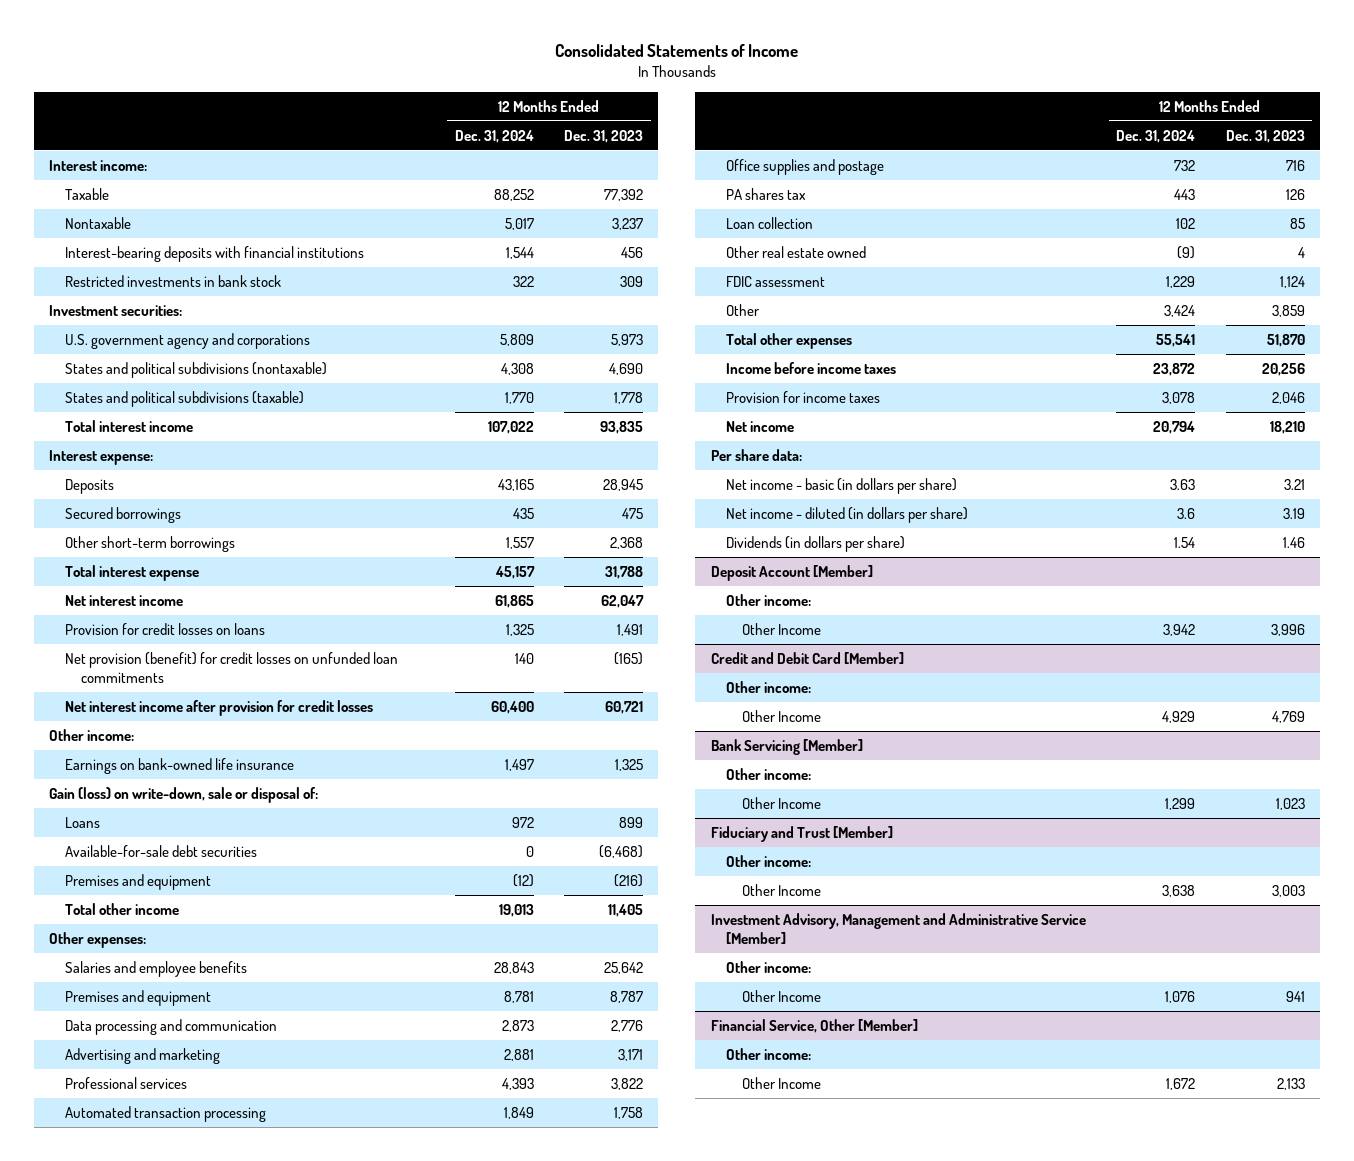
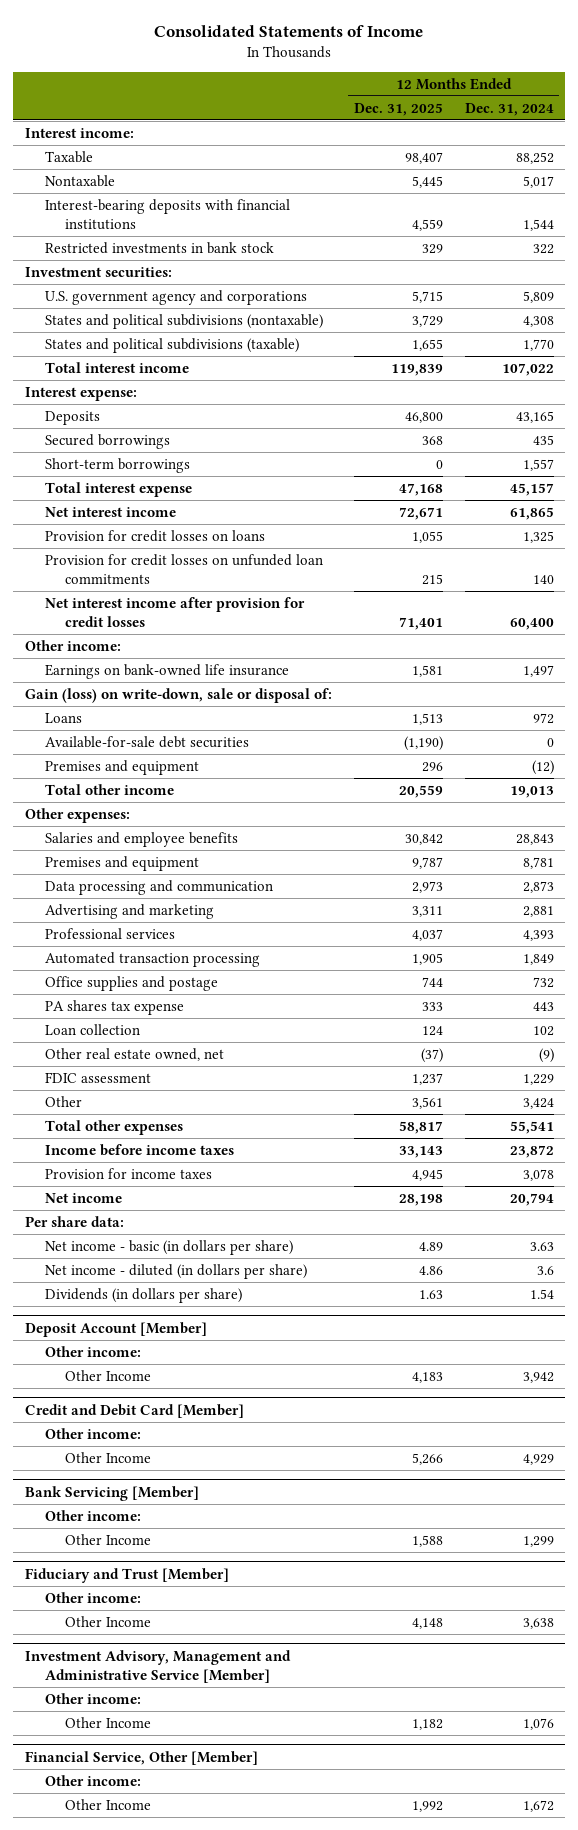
- | 12 Months Ended Dec. 31, 2024 | 12 Months Ended Dec. 31, 2023
+ | 12 Months Ended Dec. 31, 2025 | 12 Months Ended Dec. 31, 2024
- Other short-term borrowings | 1,557 | 2,368
+ Short-term borrowings | 0 | 1,557
- Net provision (benefit) for credit losses on unfunded loan commitments | 140 | (165)
+ Provision for credit losses on unfunded loan commitments | 215 | 140
- PA shares tax | 443 | 126
+ PA shares tax expense | 333 | 443
- Other real estate owned | (9) | 4
+ Other real estate owned, net | (37) | (9)

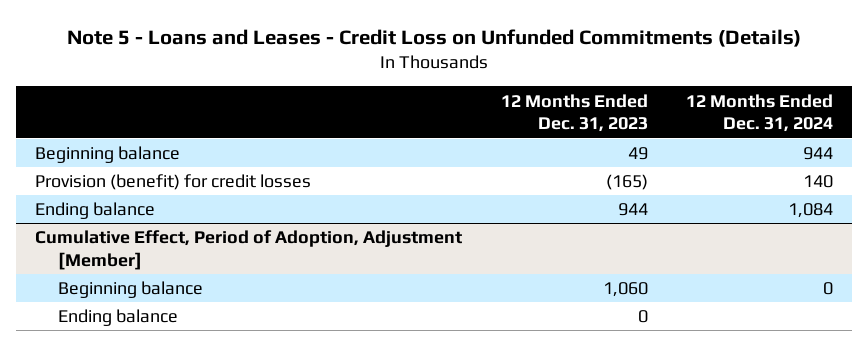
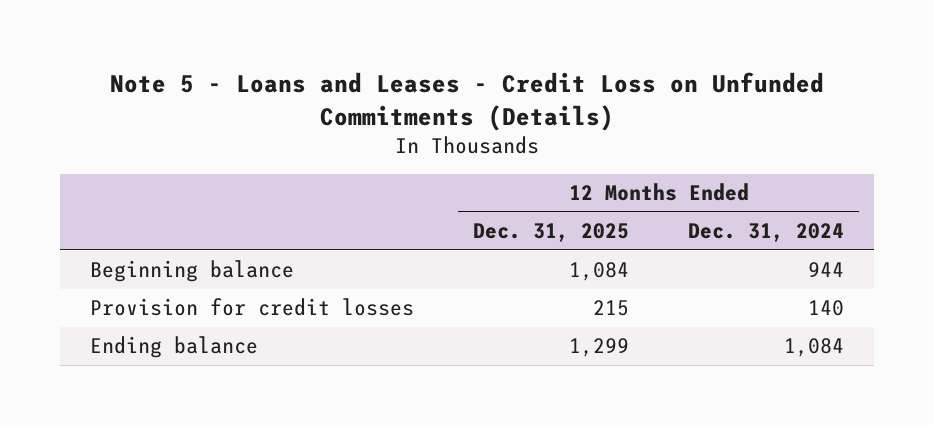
- | 12 Months Ended Dec. 31, 2023 | 12 Months Ended Dec. 31, 2024
+ | 12 Months Ended Dec. 31, 2025 | 12 Months Ended Dec. 31, 2024
- Provision (benefit) for credit losses | (165) | 140
+ Provision for credit losses | 215 | 140
- Cumulative Effect, Period of Adoption, Adjustment [Member]
- Beginning balance | 1,060 | 0
- Ending balance | 0 |

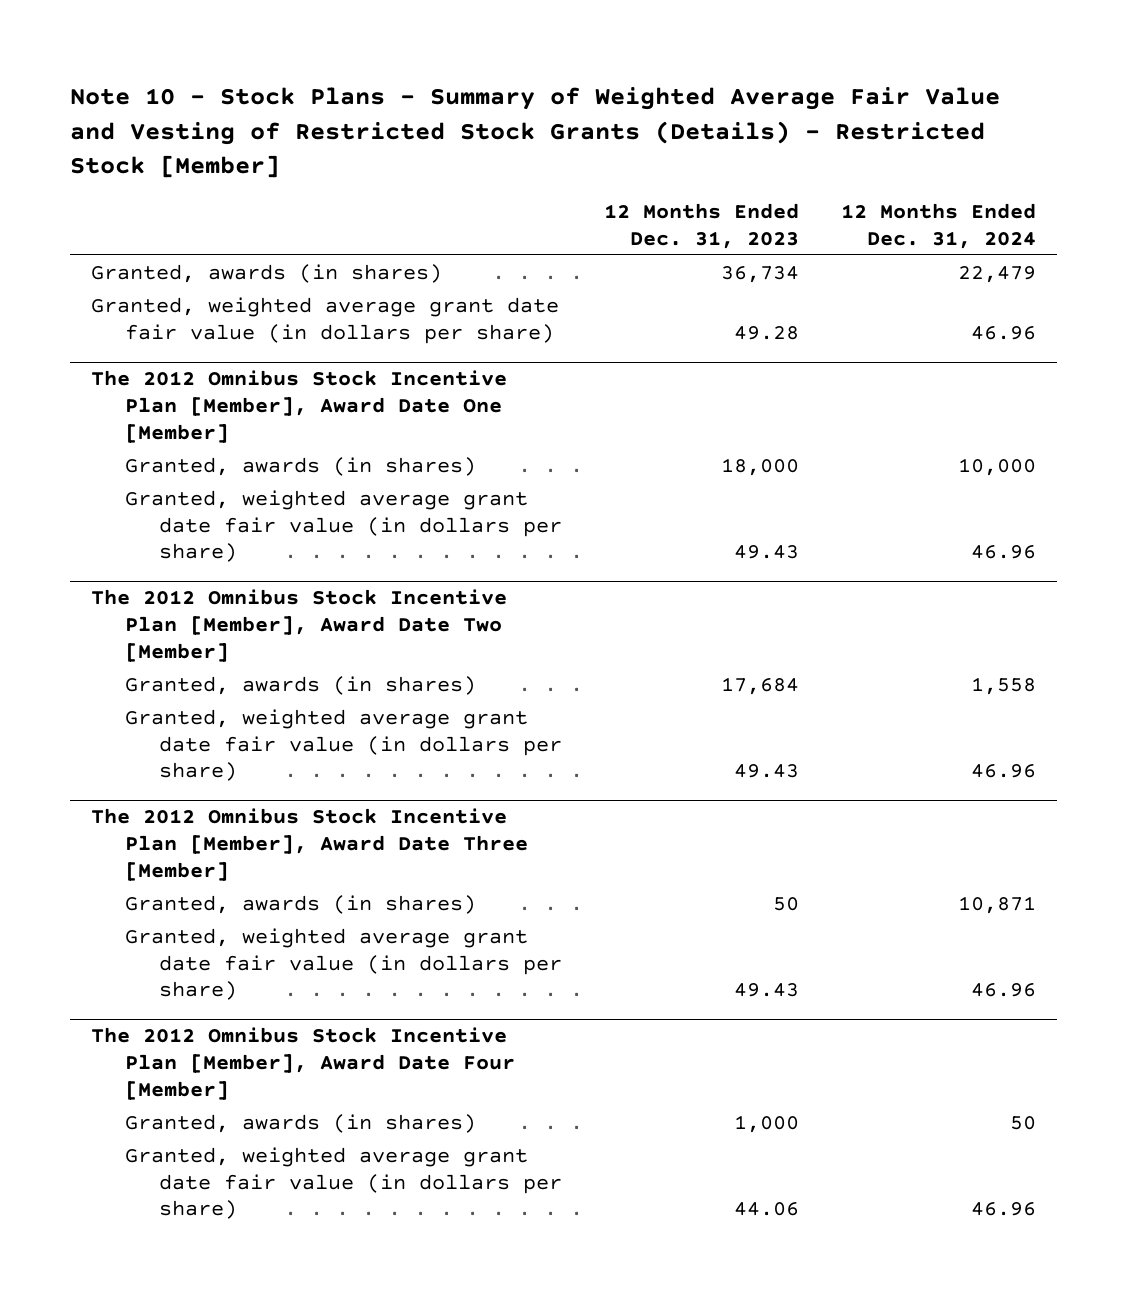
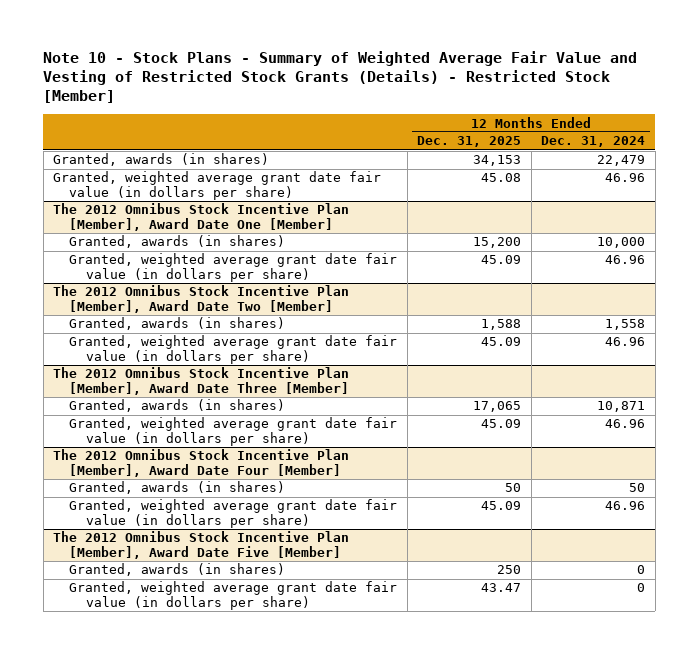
- | 12 Months Ended Dec. 31, 2023 | 12 Months Ended Dec. 31, 2024
+ | 12 Months Ended Dec. 31, 2025 | 12 Months Ended Dec. 31, 2024
+ The 2012 Omnibus Stock Incentive Plan [Member], Award Date Five [Member]
+ Granted, awards (in shares) | 250 | 0
+ Granted, weighted average grant date fair value (in dollars per share) | 43.47 | 0

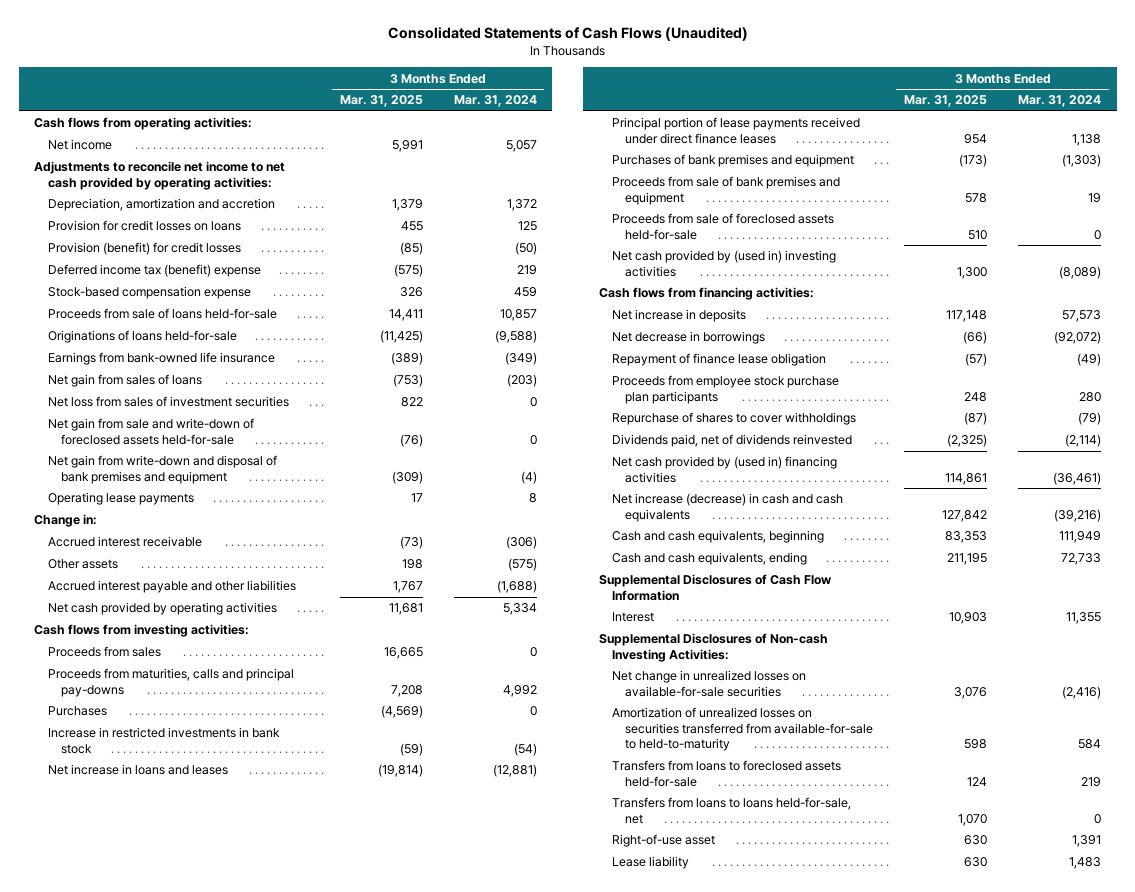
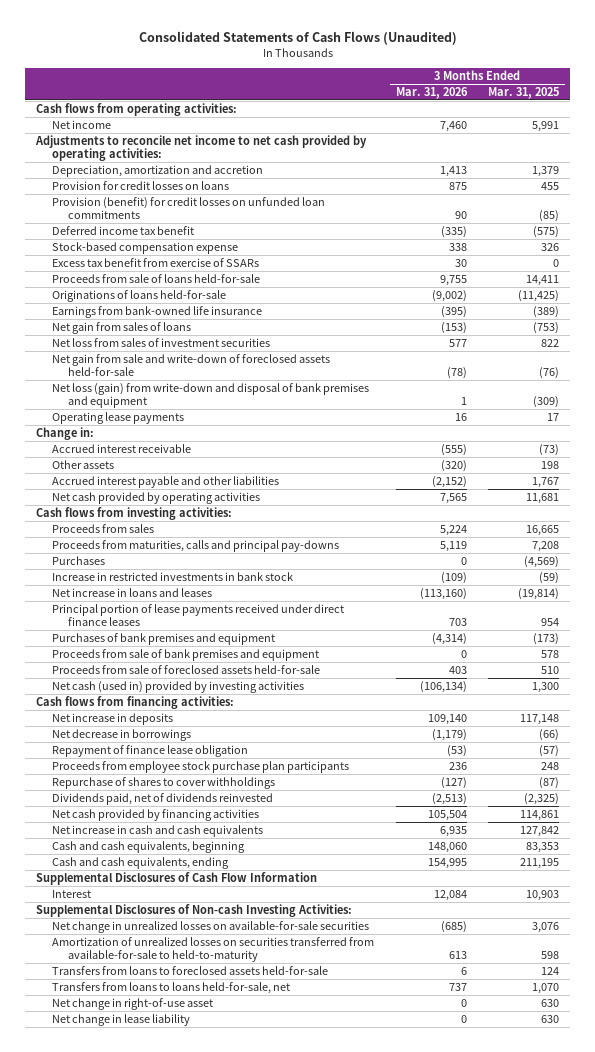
- | 3 Months Ended Mar. 31, 2025 | 3 Months Ended Mar. 31, 2024
+ | 3 Months Ended Mar. 31, 2026 | 3 Months Ended Mar. 31, 2025
- Provision (benefit) for credit losses | (85) | (50)
- Deferred income tax (benefit) expense | (575) | 219
+ Provision (benefit) for credit losses on unfunded loan commitments | 90 | (85)
+ Deferred income tax benefit | (335) | (575)
+ Excess tax benefit from exercise of SSARs | 30 | 0
- Net gain from write-down and disposal of bank premises and equipment | (309) | (4)
+ Net loss (gain) from write-down and disposal of bank premises and equipment | 1 | (309)
- Net cash provided by (used in) investing activities | 1,300 | (8,089)
+ Net cash (used in) provided by investing activities | (106,134) | 1,300
- Net cash provided by (used in) financing activities | 114,861 | (36,461)
- Net increase (decrease) in cash and cash equivalents | 127,842 | (39,216)
+ Net cash provided by financing activities | 105,504 | 114,861
+ Net increase in cash and cash equivalents | 6,935 | 127,842
- Right-of-use asset | 630 | 1,391
- Lease liability | 630 | 1,483
+ Net change in right-of-use asset | 0 | 630
+ Net change in lease liability | 0 | 630

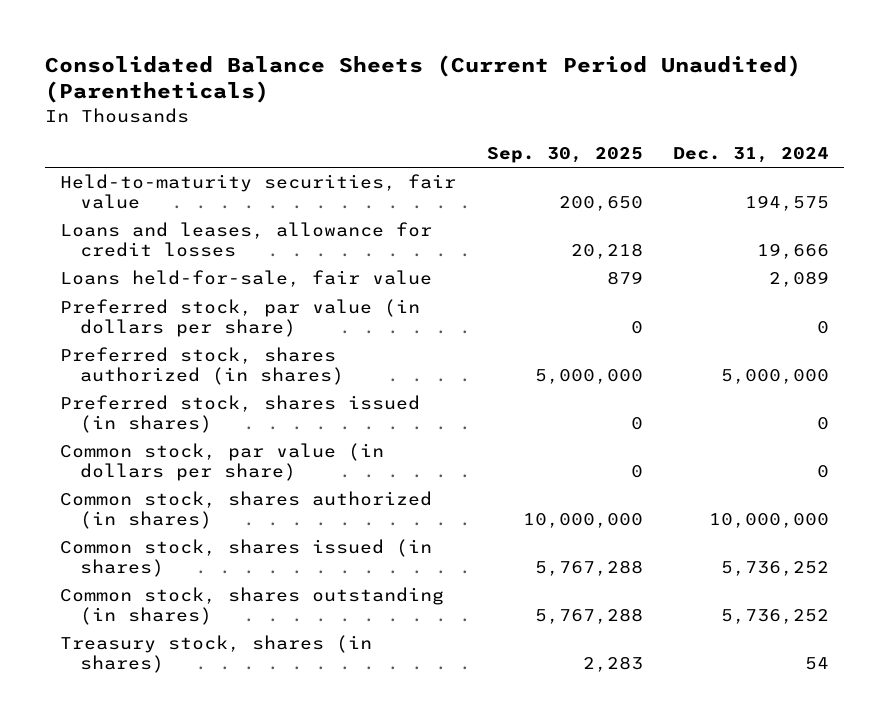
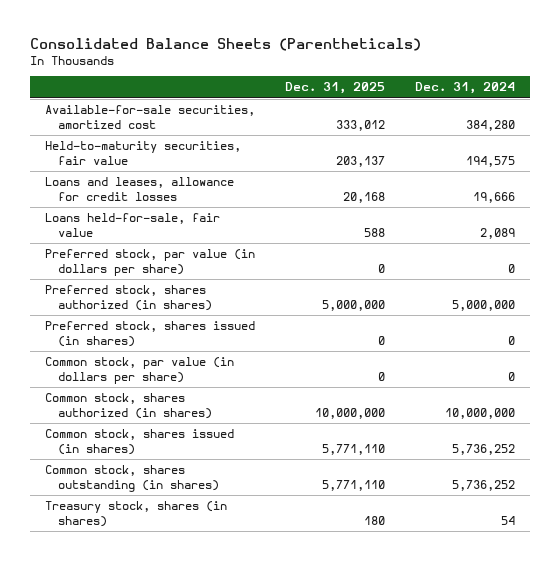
- Consolidated Balance Sheets (Current Period Unaudited) (Parentheticals)
+ Consolidated Balance Sheets (Parentheticals)
- | Sep. 30, 2025 | Dec. 31, 2024
+ | Dec. 31, 2025 | Dec. 31, 2024
+ Available-for-sale securities, amortized cost | 333,012 | 384,280

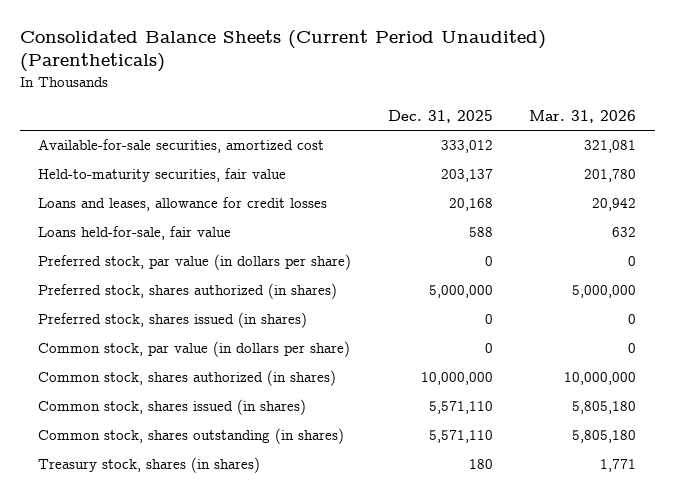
- Consolidated Balance Sheets (Parentheticals)
+ Consolidated Balance Sheets (Current Period Unaudited) (Parentheticals)
- | Dec. 31, 2025 | Dec. 31, 2024
+ | Dec. 31, 2025 | Mar. 31, 2026
- Common stock, shares issued (in shares) | 5,771,110 | 5,736,252
- Common stock, shares outstanding (in shares) | 5,771,110 | 5,736,252
+ Common stock, shares issued (in shares) | 5,571,110 | 5,805,180
+ Common stock, shares outstanding (in shares) | 5,571,110 | 5,805,180

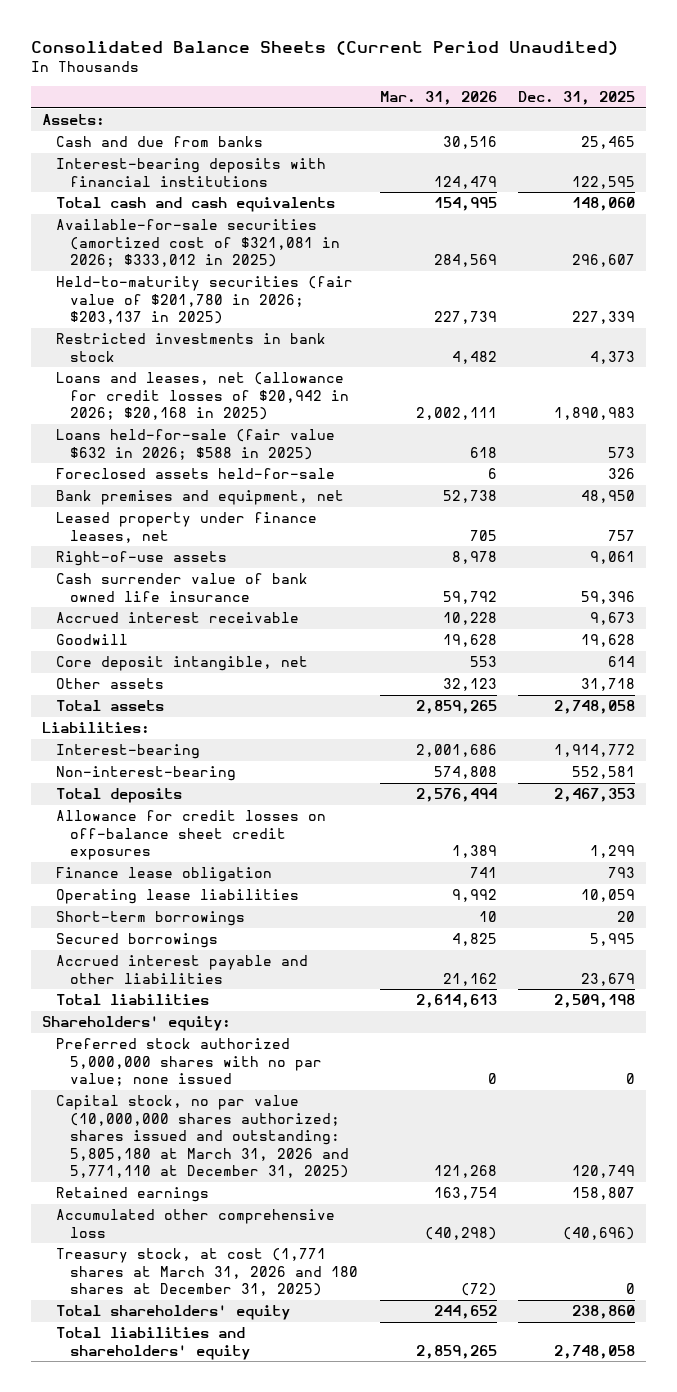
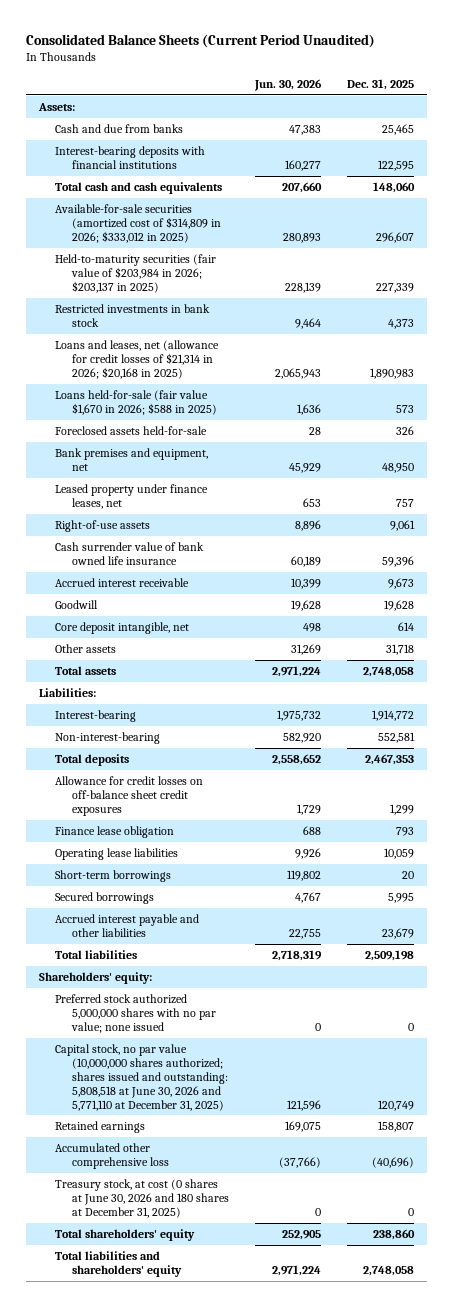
- | Mar. 31, 2026 | Dec. 31, 2025
+ | Jun. 30, 2026 | Dec. 31, 2025
- Available-for-sale securities (amortized cost of $321,081 in 2026; $333,012 in 2025) | 284,569 | 296,607
- Held-to-maturity securities (fair value of $201,780 in 2026; $203,137 in 2025) | 227,739 | 227,339
+ Available-for-sale securities (amortized cost of $314,809 in 2026; $333,012 in 2025) | 280,893 | 296,607
+ Held-to-maturity securities (fair value of $203,984 in 2026; $203,137 in 2025) | 228,139 | 227,339
- Loans and leases, net (allowance for credit losses of $20,942 in 2026; $20,168 in 2025) | 2,002,111 | 1,890,983
- Loans held-for-sale (fair value $632 in 2026; $588 in 2025) | 618 | 573
+ Loans and leases, net (allowance for credit losses of $21,314 in 2026; $20,168 in 2025) | 2,065,943 | 1,890,983
+ Loans held-for-sale (fair value $1,670 in 2026; $588 in 2025) | 1,636 | 573
- Capital stock, no par value (10,000,000 shares authorized; shares issued and outstanding: 5,805,180 at March 31, 2026 and 5,771,110 at December 31, 2025) | 121,268 | 120,749
+ Capital stock, no par value (10,000,000 shares authorized; shares issued and outstanding: 5,808,518 at June 30, 2026 and 5,771,110 at December 31, 2025) | 121,596 | 120,749
- Treasury stock, at cost (1,771 shares at March 31, 2026 and 180 shares at December 31, 2025) | (72) | 0
+ Treasury stock, at cost (0 shares at June 30, 2026 and 180 shares at December 31, 2025) | 0 | 0

